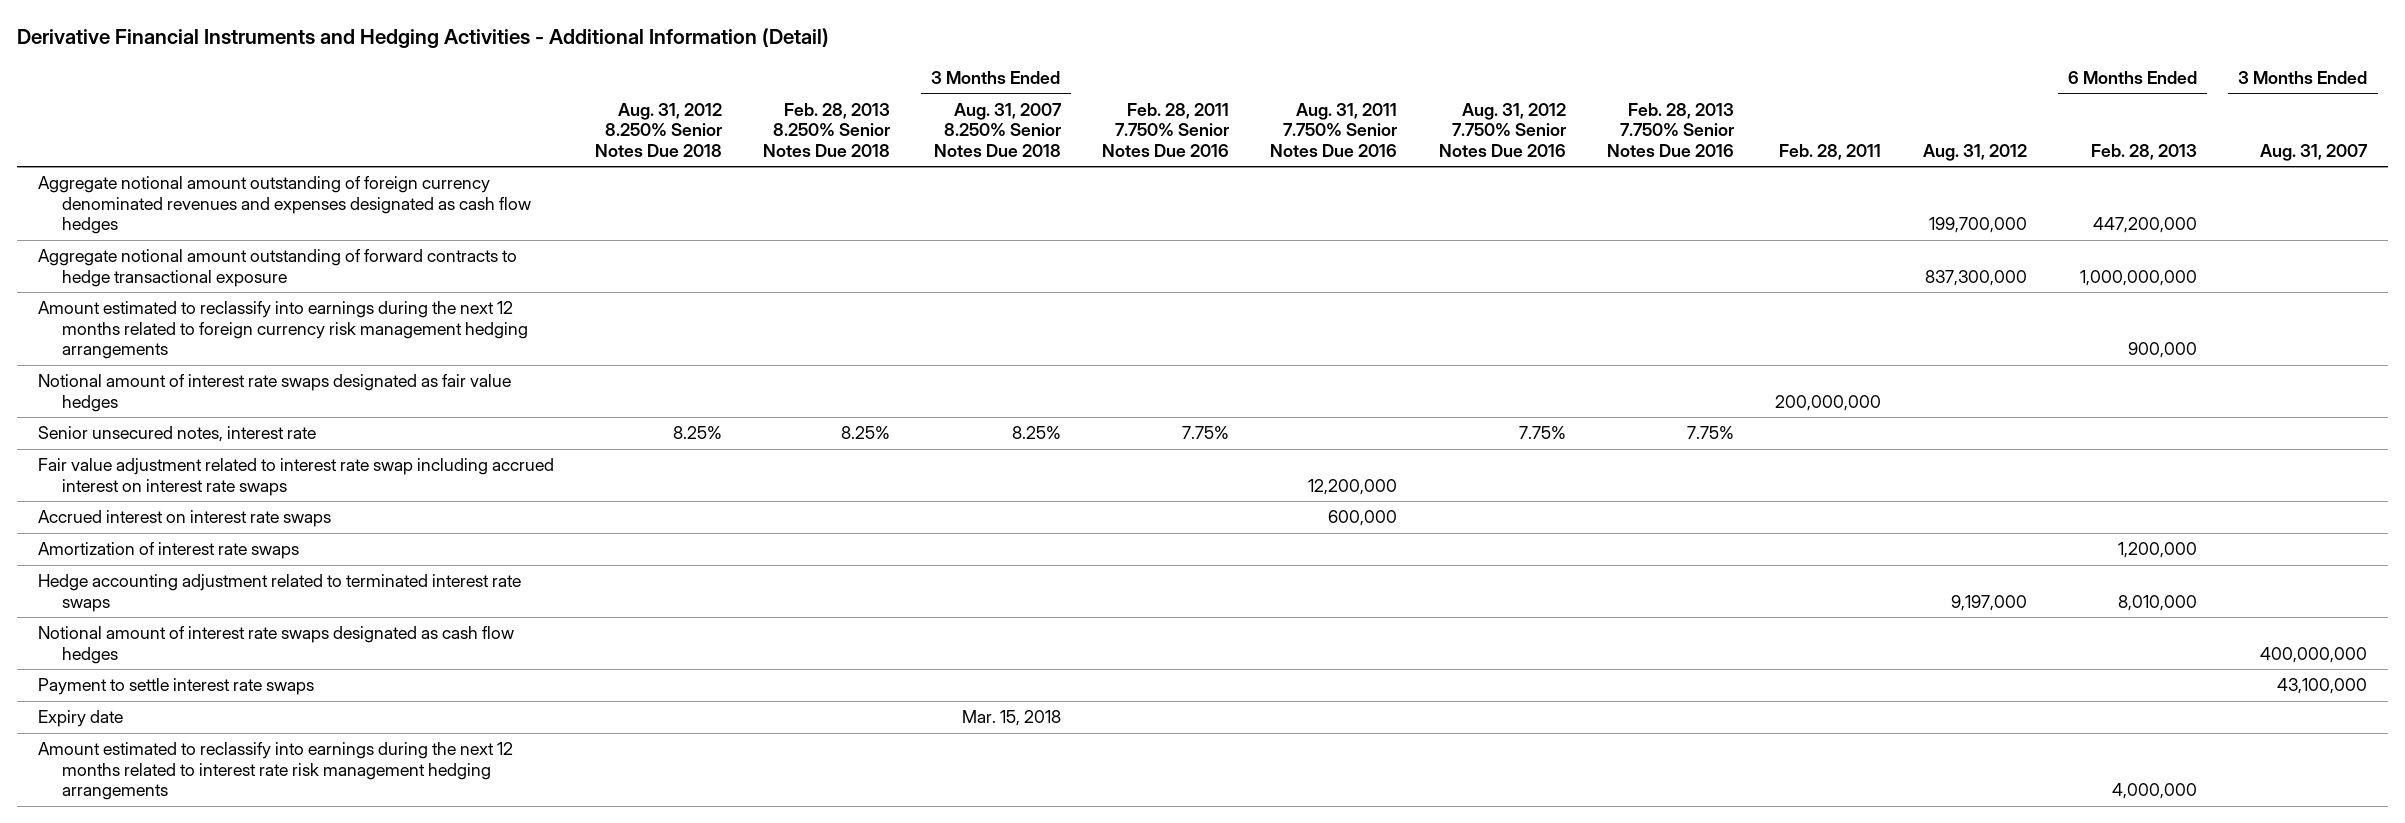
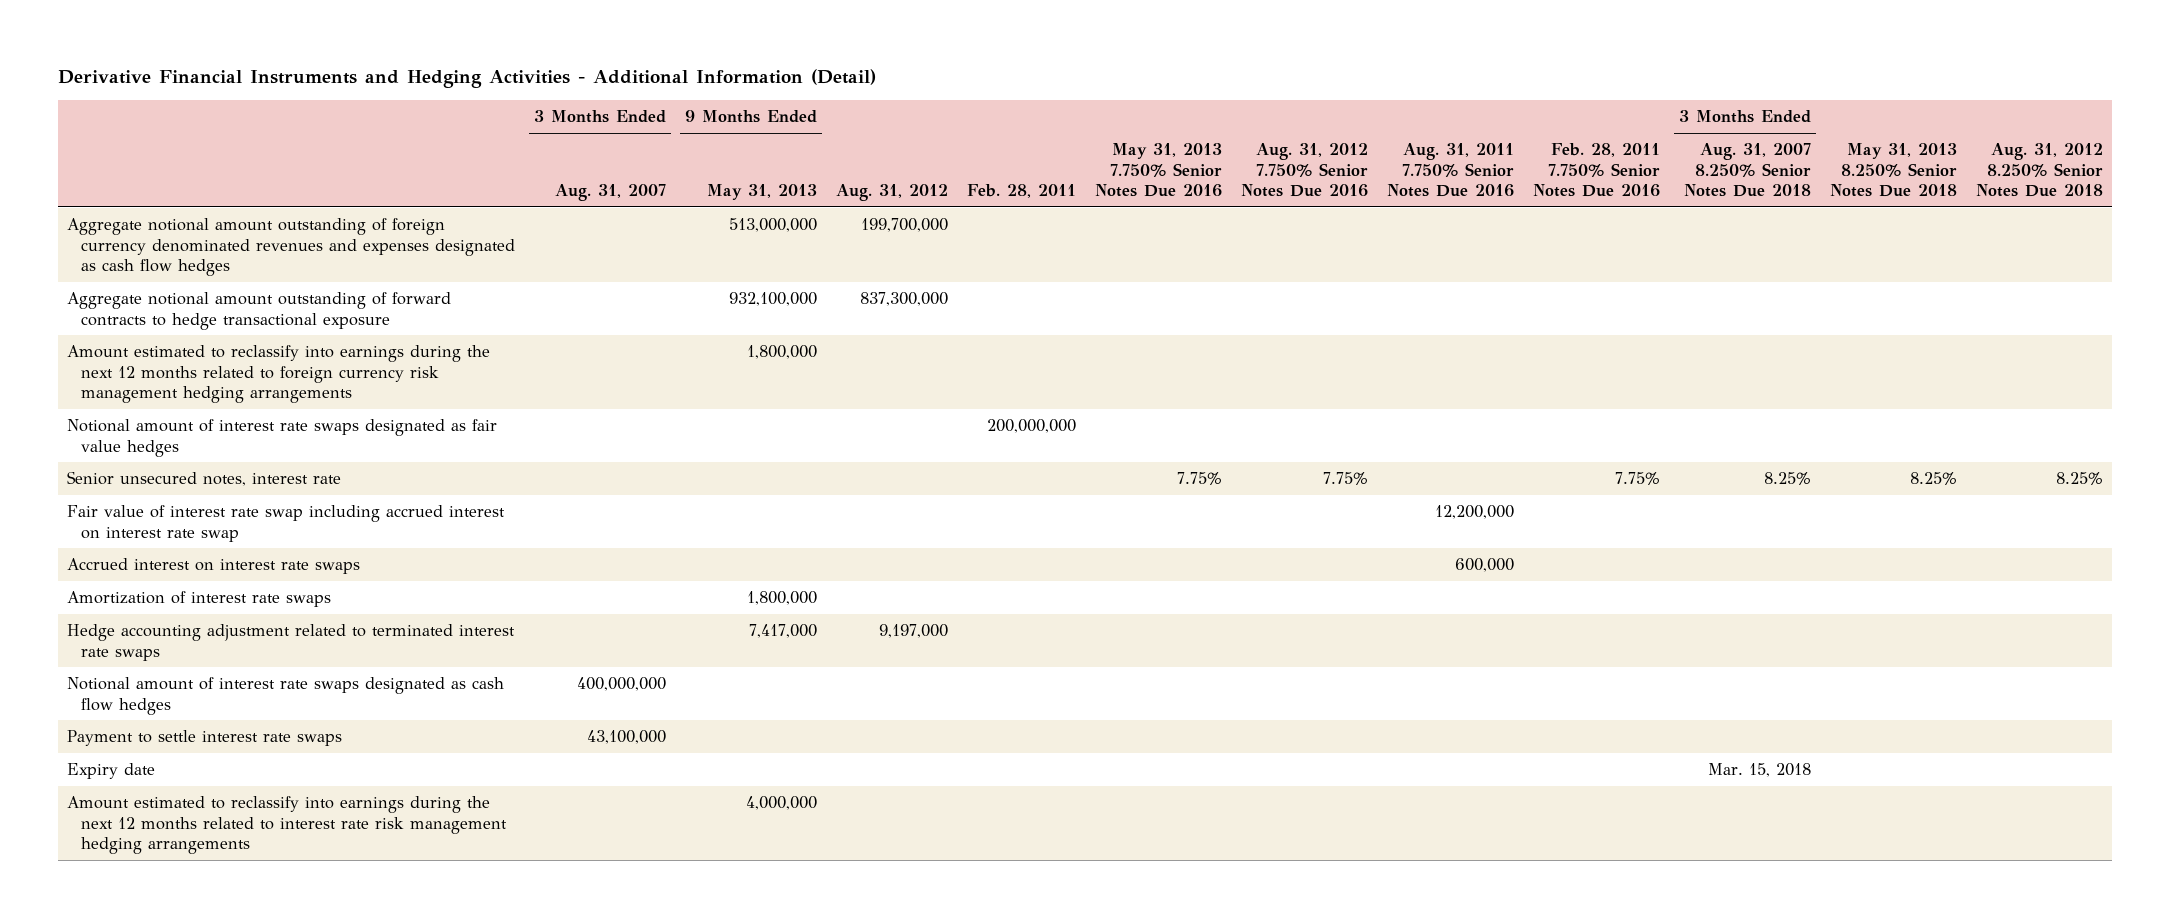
- | Aug. 31, 2012 8.250% Senior Notes Due 2018 | Feb. 28, 2013 8.250% Senior Notes Due 2018 | 3 Months Ended Aug. 31, 2007 8.250% Senior Notes Due 2018 | Feb. 28, 2011 7.750% Senior Notes Due 2016 | Aug. 31, 2011 7.750% Senior Notes Due 2016 | Aug. 31, 2012 7.750% Senior Notes Due 2016 | Feb. 28, 2013 7.750% Senior Notes Due 2016 | Feb. 28, 2011 | Aug. 31, 2012 | 6 Months Ended Feb. 28, 2013 | 3 Months Ended Aug. 31, 2007
+ | 3 Months Ended Aug. 31, 2007 | 9 Months Ended May 31, 2013 | Aug. 31, 2012 | Feb. 28, 2011 | May 31, 2013 7.750% Senior Notes Due 2016 | Aug. 31, 2012 7.750% Senior Notes Due 2016 | Aug. 31, 2011 7.750% Senior Notes Due 2016 | Feb. 28, 2011 7.750% Senior Notes Due 2016 | 3 Months Ended Aug. 31, 2007 8.250% Senior Notes Due 2018 | May 31, 2013 8.250% Senior Notes Due 2018 | Aug. 31, 2012 8.250% Senior Notes Due 2018
- Fair value adjustment related to interest rate swap including accrued interest on interest rate swaps | | | | | 12,200,000 | | | | | |
+ Fair value of interest rate swap including accrued interest on interest rate swap | | | | | | | 12,200,000 | | | |

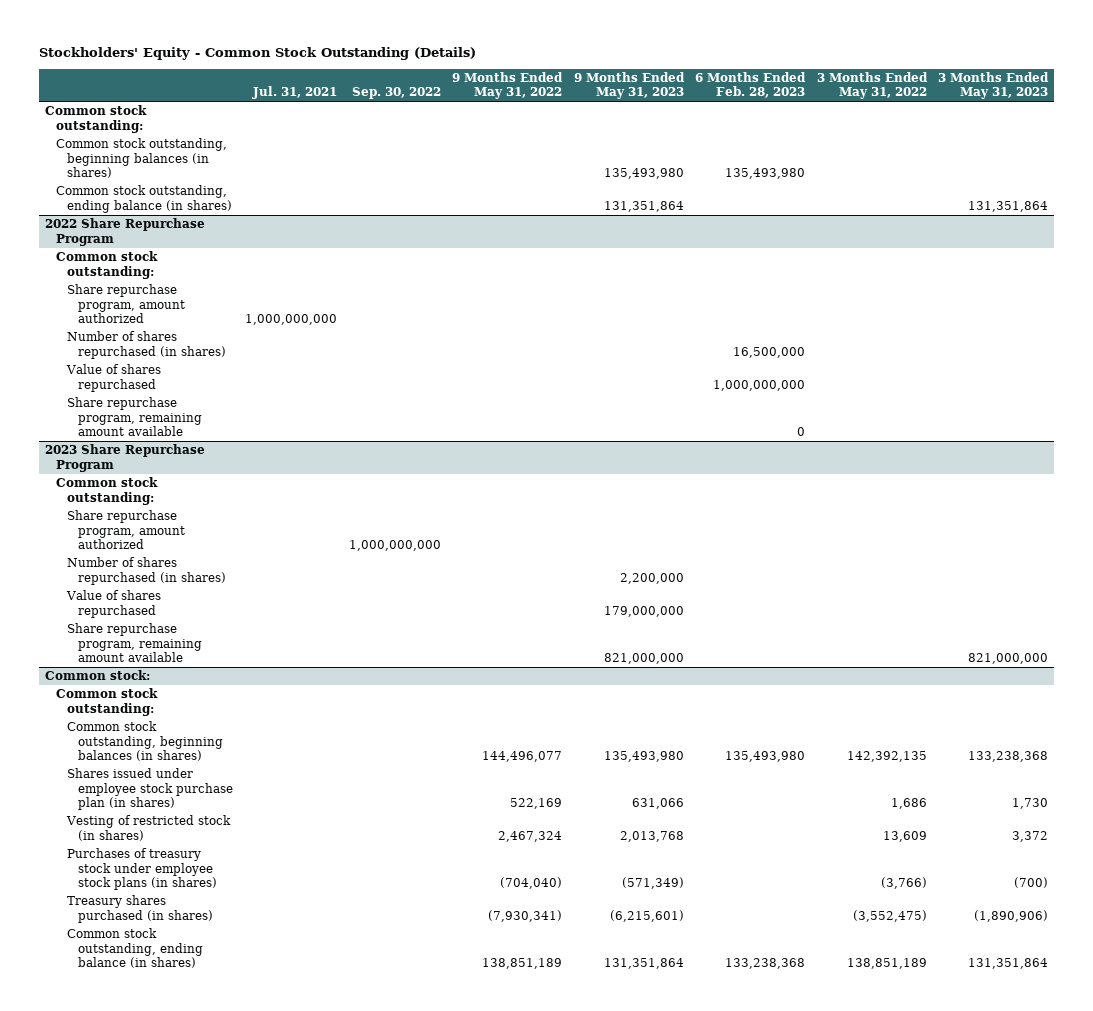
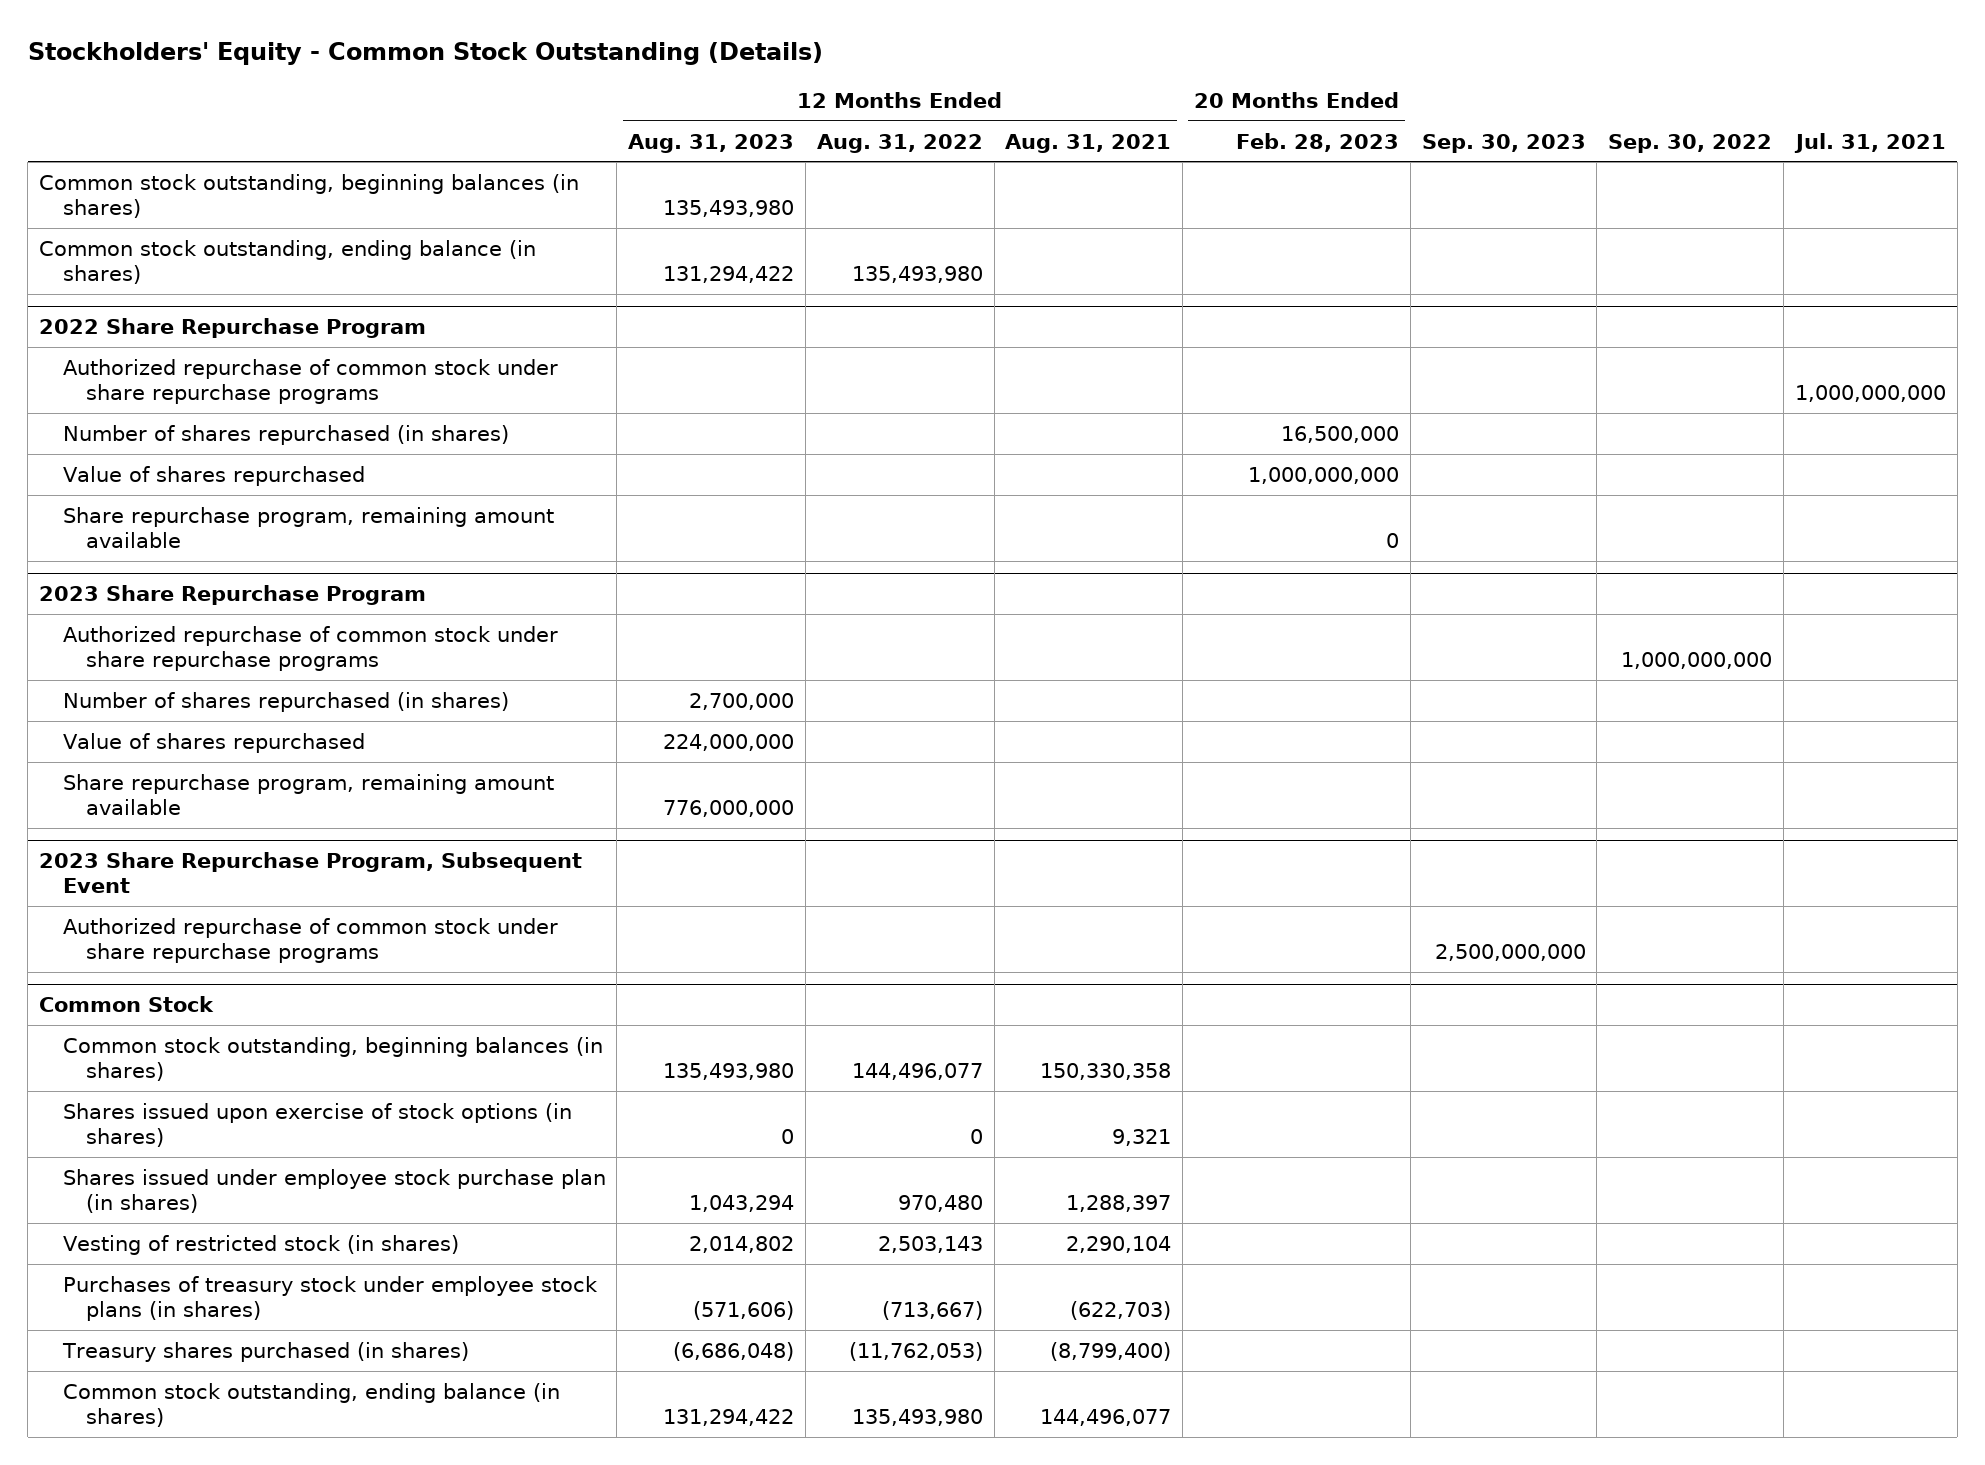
- | Jul. 31, 2021 | Sep. 30, 2022 | 9 Months Ended May 31, 2022 | 9 Months Ended May 31, 2023 | 6 Months Ended Feb. 28, 2023 | 3 Months Ended May 31, 2022 | 3 Months Ended May 31, 2023
+ | 12 Months Ended Aug. 31, 2023 | 12 Months Ended Aug. 31, 2022 | 12 Months Ended Aug. 31, 2021 | 20 Months Ended Feb. 28, 2023 | Sep. 30, 2023 | Sep. 30, 2022 | Jul. 31, 2021
- Common stock outstanding:
@ 2022 Share Repurchase Program
- Common stock outstanding:
- Share repurchase program, amount authorized | 1,000,000,000 | | | | | |
+ Authorized repurchase of common stock under share repurchase programs | | | | | | | 1,000,000,000
@ 2023 Share Repurchase Program
- Common stock outstanding:
- Share repurchase program, amount authorized | | 1,000,000,000 | | | | |
+ Authorized repurchase of common stock under share repurchase programs | | | | | | 1,000,000,000 |
- Common stock:
- Common stock outstanding:
+ 2023 Share Repurchase Program, Subsequent Event
+ Authorized repurchase of common stock under share repurchase programs | | | | | 2,500,000,000 | |
+ Common Stock
+ Shares issued upon exercise of stock options (in shares) | 0 | 0 | 9,321 | | | |

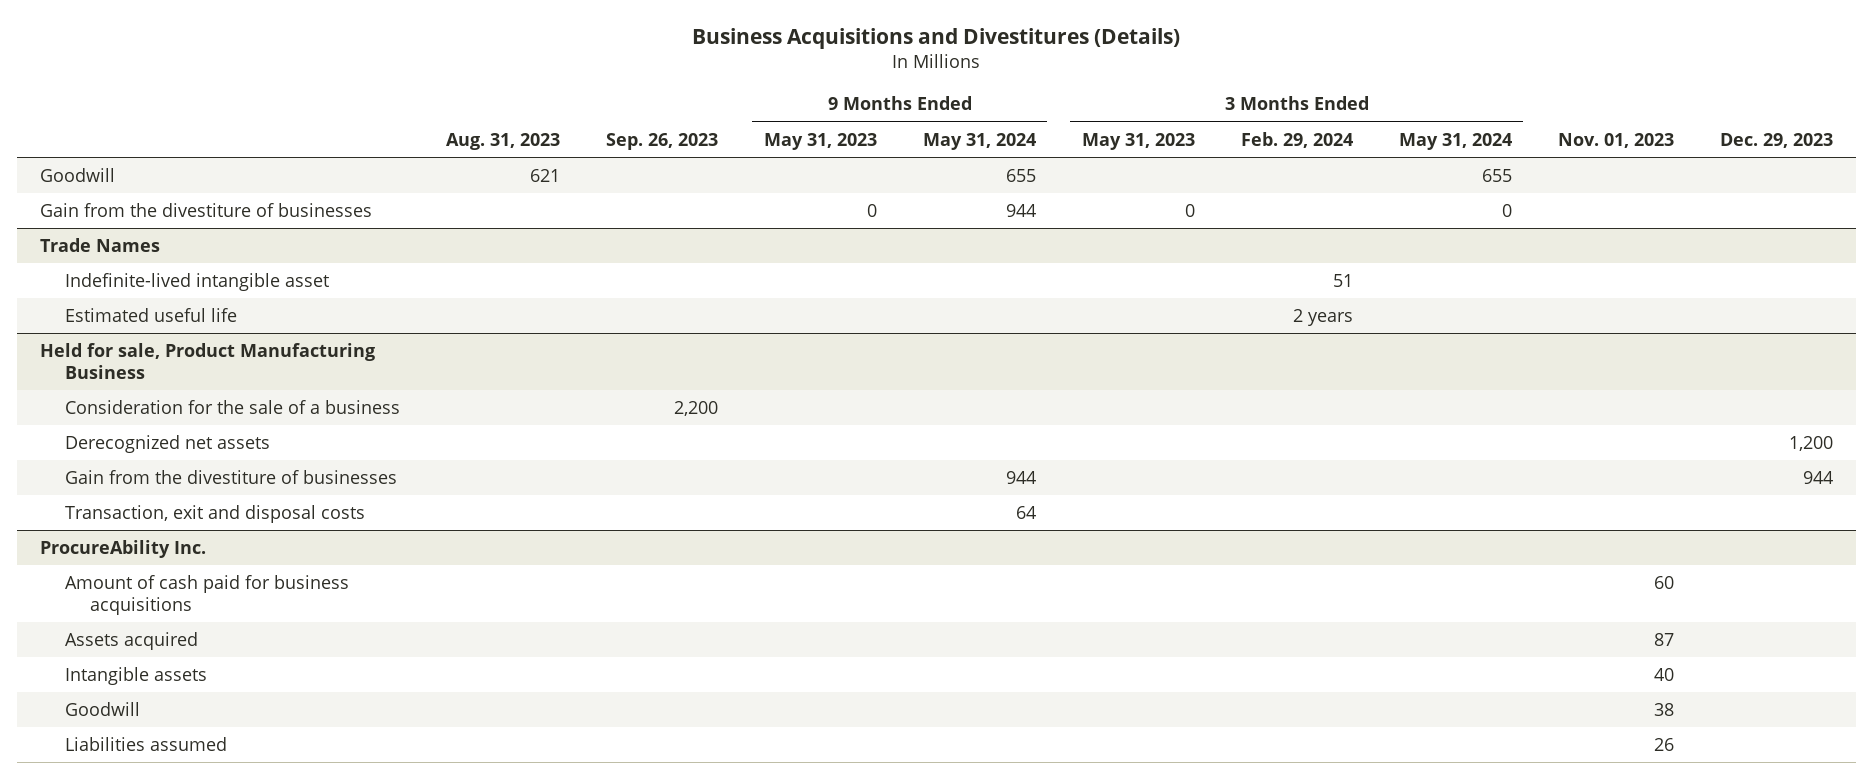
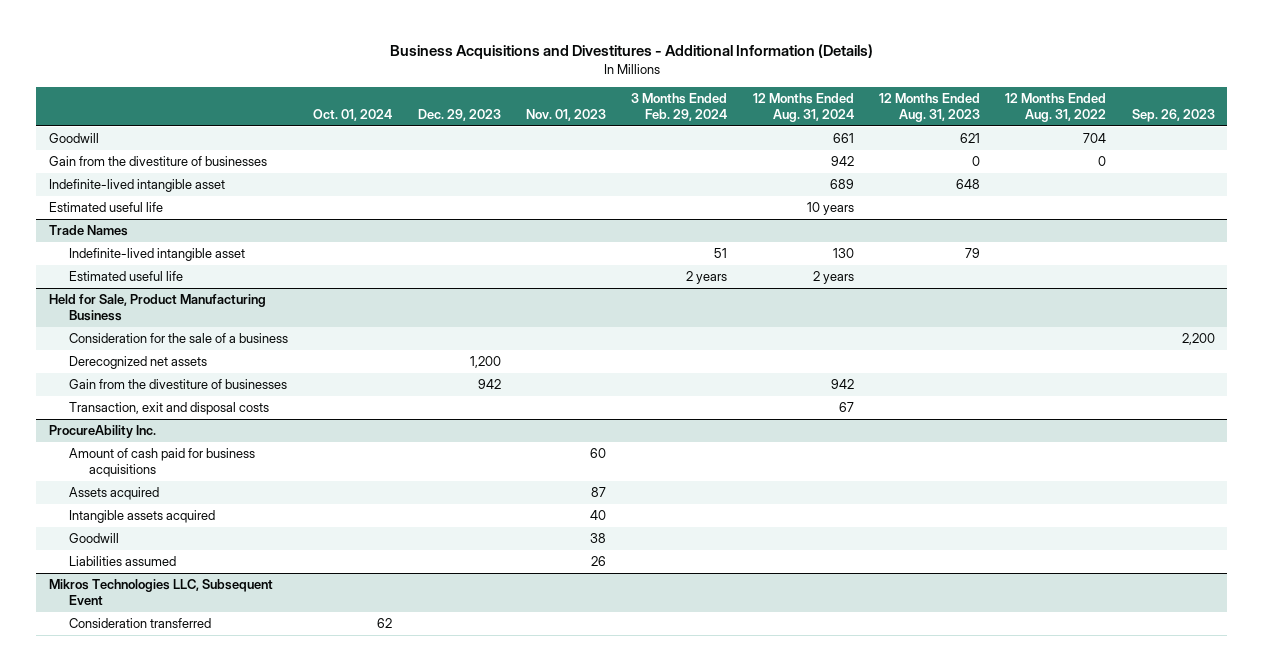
- Business Acquisitions and Divestitures (Details)
+ Business Acquisitions and Divestitures - Additional Information (Details)
- | Aug. 31, 2023 | Sep. 26, 2023 | 9 Months Ended May 31, 2023 | 9 Months Ended May 31, 2024 | 3 Months Ended May 31, 2023 | 3 Months Ended Feb. 29, 2024 | 3 Months Ended May 31, 2024 | Nov. 01, 2023 | Dec. 29, 2023
+ | Oct. 01, 2024 | Dec. 29, 2023 | Nov. 01, 2023 | 3 Months Ended Feb. 29, 2024 | 12 Months Ended Aug. 31, 2024 | 12 Months Ended Aug. 31, 2023 | 12 Months Ended Aug. 31, 2022 | Sep. 26, 2023
+ Indefinite-lived intangible asset | | | | | 689 | 648 | |
+ Estimated useful life | | | | | 10 years | | |
- Held for sale, Product Manufacturing Business
+ Held for Sale, Product Manufacturing Business
- Gain from the divestiture of businesses | | | | 944 | | | | | 944
+ Gain from the divestiture of businesses | | 942 | | | 942 | | |
@ ProcureAbility Inc.
- Intangible assets | | | | | | | | 40 |
+ Intangible assets acquired | | | 40 | | | | |
+ Mikros Technologies LLC, Subsequent Event
+ Consideration transferred | 62 | | | | | | |

